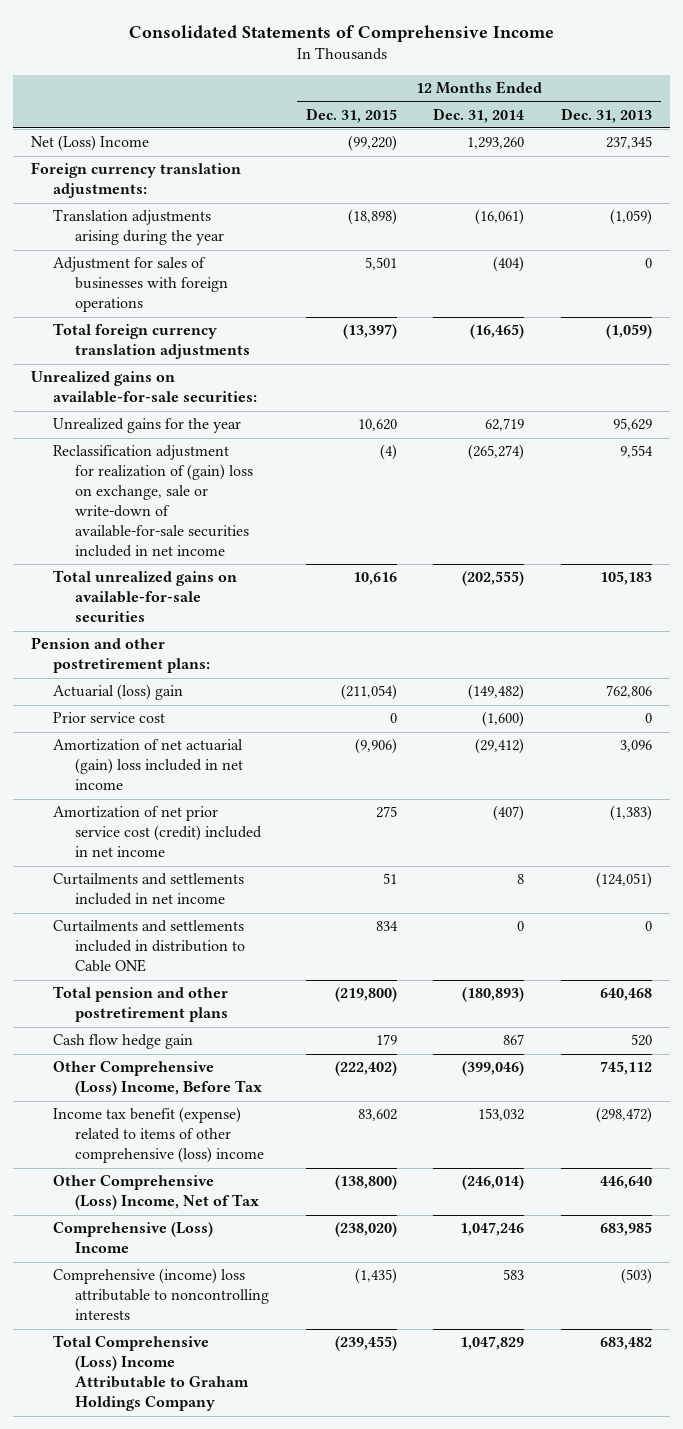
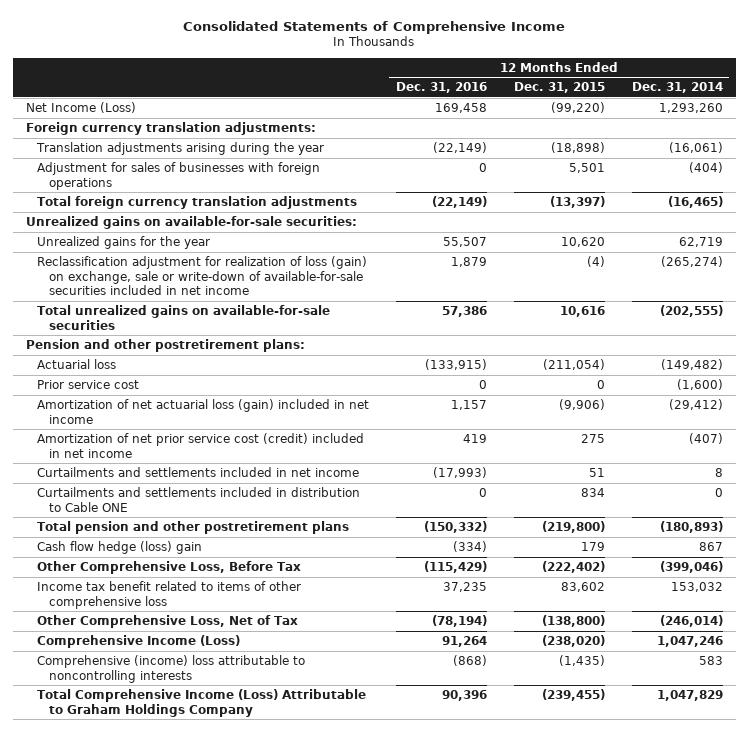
- | 12 Months Ended Dec. 31, 2015 | 12 Months Ended Dec. 31, 2014 | 12 Months Ended Dec. 31, 2013
+ | 12 Months Ended Dec. 31, 2016 | 12 Months Ended Dec. 31, 2015 | 12 Months Ended Dec. 31, 2014
- Net (Loss) Income | (99,220) | 1,293,260 | 237,345
+ Net Income (Loss) | 169,458 | (99,220) | 1,293,260
- Reclassification adjustment for realization of (gain) loss on exchange, sale or write-down of available-for-sale securities included in net income | (4) | (265,274) | 9,554
+ Reclassification adjustment for realization of loss (gain) on exchange, sale or write-down of available-for-sale securities included in net income | 1,879 | (4) | (265,274)
- Actuarial (loss) gain | (211,054) | (149,482) | 762,806
+ Actuarial loss | (133,915) | (211,054) | (149,482)
- Amortization of net actuarial (gain) loss included in net income | (9,906) | (29,412) | 3,096
+ Amortization of net actuarial loss (gain) included in net income | 1,157 | (9,906) | (29,412)
- Cash flow hedge gain | 179 | 867 | 520
- Other Comprehensive (Loss) Income, Before Tax | (222,402) | (399,046) | 745,112
- Income tax benefit (expense) related to items of other comprehensive (loss) income | 83,602 | 153,032 | (298,472)
- Other Comprehensive (Loss) Income, Net of Tax | (138,800) | (246,014) | 446,640
- Comprehensive (Loss) Income | (238,020) | 1,047,246 | 683,985
+ Cash flow hedge (loss) gain | (334) | 179 | 867
+ Other Comprehensive Loss, Before Tax | (115,429) | (222,402) | (399,046)
+ Income tax benefit related to items of other comprehensive loss | 37,235 | 83,602 | 153,032
+ Other Comprehensive Loss, Net of Tax | (78,194) | (138,800) | (246,014)
+ Comprehensive Income (Loss) | 91,264 | (238,020) | 1,047,246
- Total Comprehensive (Loss) Income Attributable to Graham Holdings Company | (239,455) | 1,047,829 | 683,482
+ Total Comprehensive Income (Loss) Attributable to Graham Holdings Company | 90,396 | (239,455) | 1,047,829

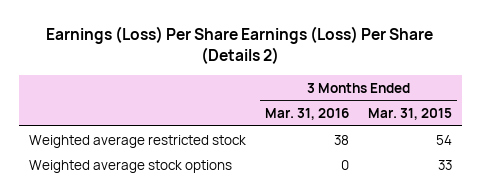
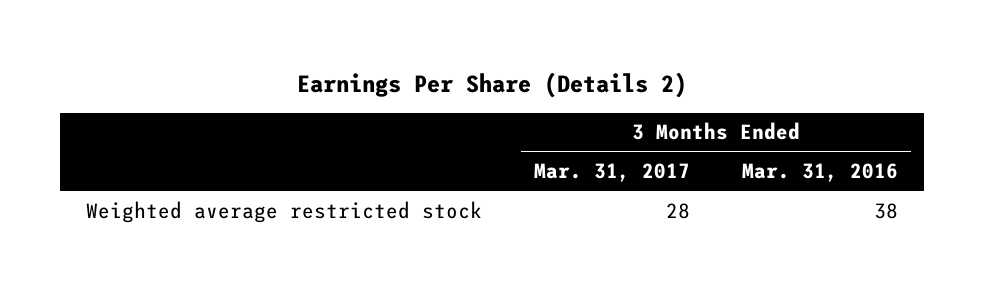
- Earnings (Loss) Per Share Earnings (Loss) Per Share (Details 2)
+ Earnings Per Share (Details 2)
- | 3 Months Ended Mar. 31, 2016 | 3 Months Ended Mar. 31, 2015
+ | 3 Months Ended Mar. 31, 2017 | 3 Months Ended Mar. 31, 2016
- Weighted average stock options | 0 | 33

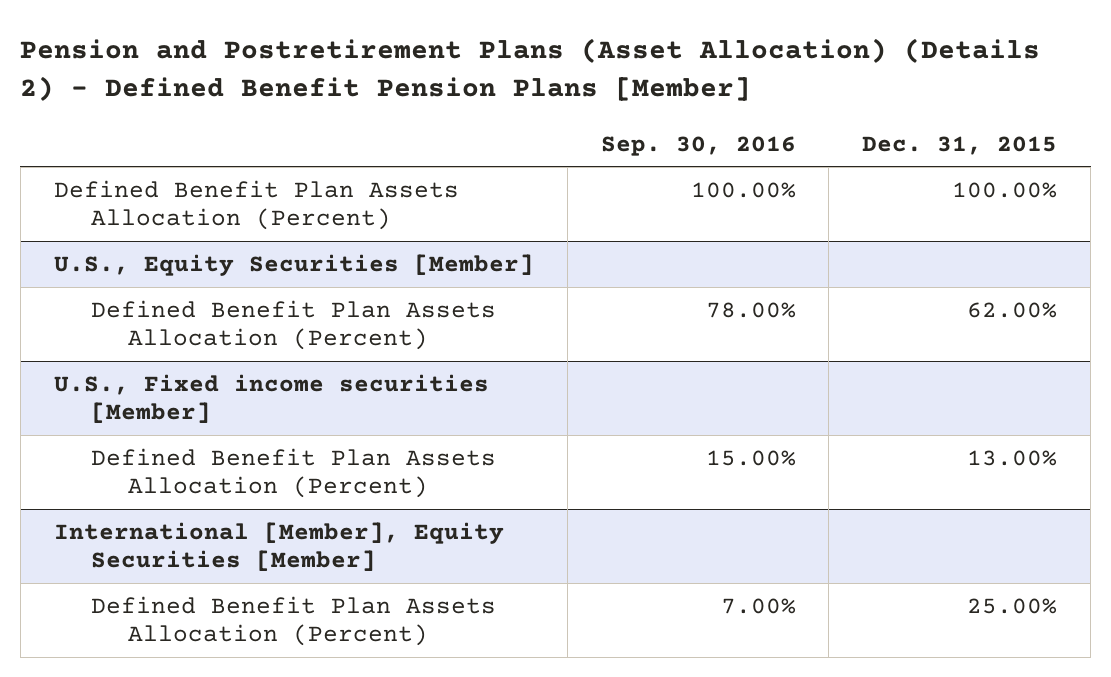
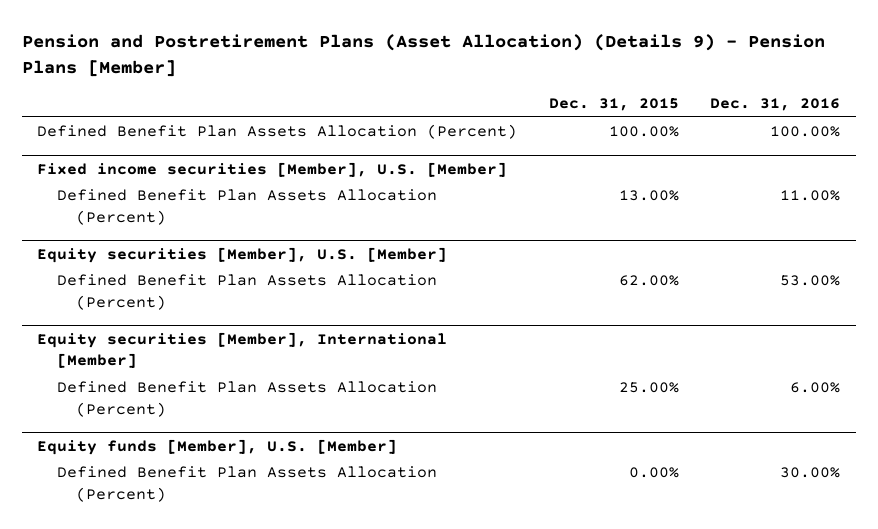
- Pension and Postretirement Plans (Asset Allocation) (Details 2) - Defined Benefit Pension Plans [Member]
+ Pension and Postretirement Plans (Asset Allocation) (Details 9) - Pension Plans [Member]
- | Sep. 30, 2016 | Dec. 31, 2015
+ | Dec. 31, 2015 | Dec. 31, 2016
- U.S., Equity Securities [Member]
- Defined Benefit Plan Assets Allocation (Percent) | 78.00% | 62.00%
- U.S., Fixed income securities [Member]
+ Fixed income securities [Member], U.S. [Member]
- International [Member], Equity Securities [Member]
+ Equity securities [Member], U.S. [Member]
+ Defined Benefit Plan Assets Allocation (Percent) | 62.00% | 53.00%
+ Equity securities [Member], International [Member]
+ Equity funds [Member], U.S. [Member]
+ Defined Benefit Plan Assets Allocation (Percent) | 0.00% | 30.00%

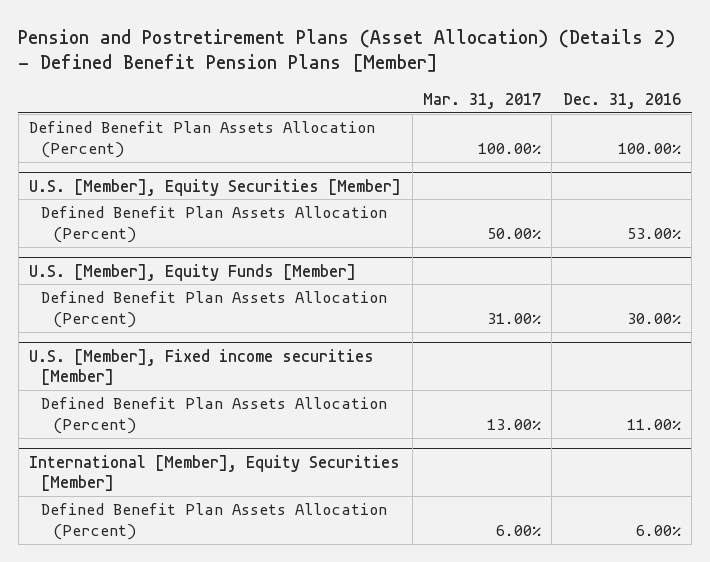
- Pension and Postretirement Plans (Asset Allocation) (Details 9) - Pension Plans [Member]
+ Pension and Postretirement Plans (Asset Allocation) (Details 2) - Defined Benefit Pension Plans [Member]
- | Dec. 31, 2015 | Dec. 31, 2016
+ | Mar. 31, 2017 | Dec. 31, 2016
- Fixed income securities [Member], U.S. [Member]
- Defined Benefit Plan Assets Allocation (Percent) | 13.00% | 11.00%
- Equity securities [Member], U.S. [Member]
+ U.S. [Member], Equity Securities [Member]
- Equity securities [Member], International [Member]
- Defined Benefit Plan Assets Allocation (Percent) | 25.00% | 6.00%
- Equity funds [Member], U.S. [Member]
+ U.S. [Member], Equity Funds [Member]
+ U.S. [Member], Fixed income securities [Member]
+ Defined Benefit Plan Assets Allocation (Percent) | 13.00% | 11.00%
+ International [Member], Equity Securities [Member]
+ Defined Benefit Plan Assets Allocation (Percent) | 6.00% | 6.00%

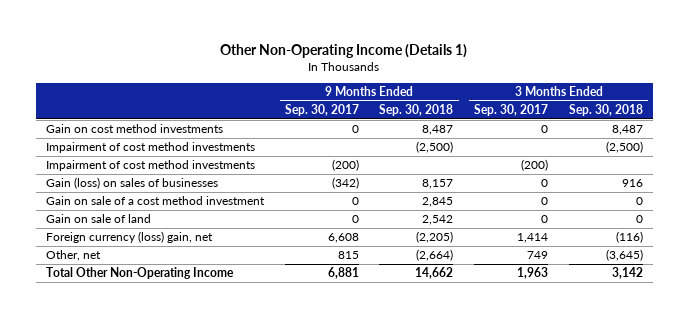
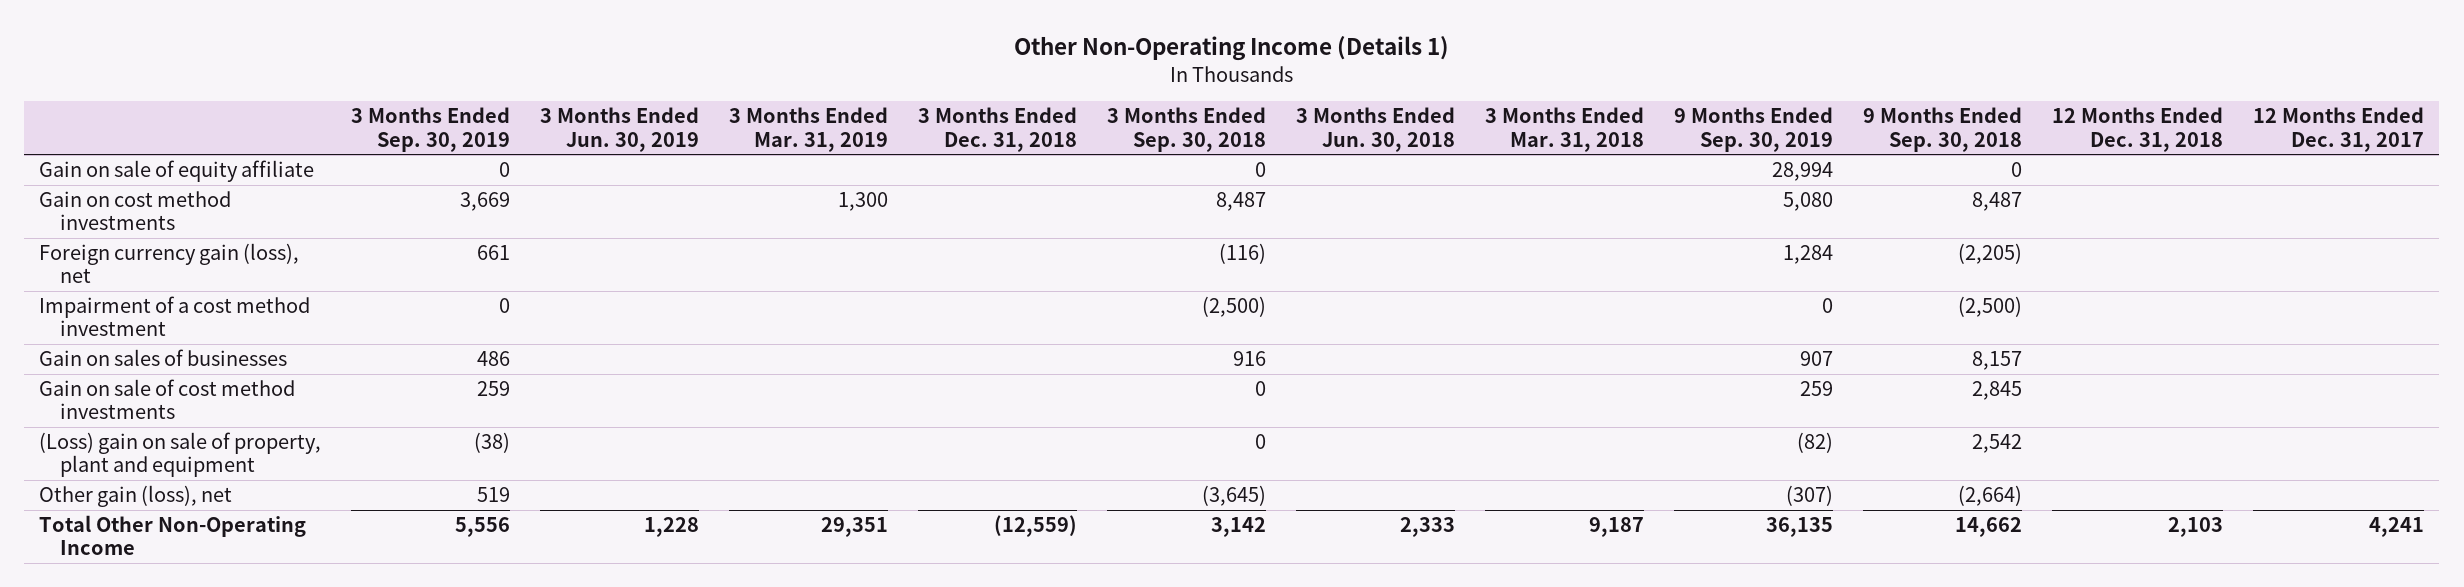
- | 9 Months Ended Sep. 30, 2017 | 9 Months Ended Sep. 30, 2018 | 3 Months Ended Sep. 30, 2017 | 3 Months Ended Sep. 30, 2018
+ | 3 Months Ended Sep. 30, 2019 | 3 Months Ended Jun. 30, 2019 | 3 Months Ended Mar. 31, 2019 | 3 Months Ended Dec. 31, 2018 | 3 Months Ended Sep. 30, 2018 | 3 Months Ended Jun. 30, 2018 | 3 Months Ended Mar. 31, 2018 | 9 Months Ended Sep. 30, 2019 | 9 Months Ended Sep. 30, 2018 | 12 Months Ended Dec. 31, 2018 | 12 Months Ended Dec. 31, 2017
+ Gain on sale of equity affiliate | 0 | | | | 0 | | | 28,994 | 0 | |
- Impairment of cost method investments | | (2,500) | | (2,500)
- Impairment of cost method investments | (200) | | (200) |
- Gain (loss) on sales of businesses | (342) | 8,157 | 0 | 916
- Gain on sale of a cost method investment | 0 | 2,845 | 0 | 0
- Gain on sale of land | 0 | 2,542 | 0 | 0
- Foreign currency (loss) gain, net | 6,608 | (2,205) | 1,414 | (116)
- Other, net | 815 | (2,664) | 749 | (3,645)
+ Foreign currency gain (loss), net | 661 | | | | (116) | | | 1,284 | (2,205) | |
+ Impairment of a cost method investment | 0 | | | | (2,500) | | | 0 | (2,500) | |
+ Gain on sales of businesses | 486 | | | | 916 | | | 907 | 8,157 | |
+ Gain on sale of cost method investments | 259 | | | | 0 | | | 259 | 2,845 | |
+ (Loss) gain on sale of property, plant and equipment | (38) | | | | 0 | | | (82) | 2,542 | |
+ Other gain (loss), net | 519 | | | | (3,645) | | | (307) | (2,664) | |

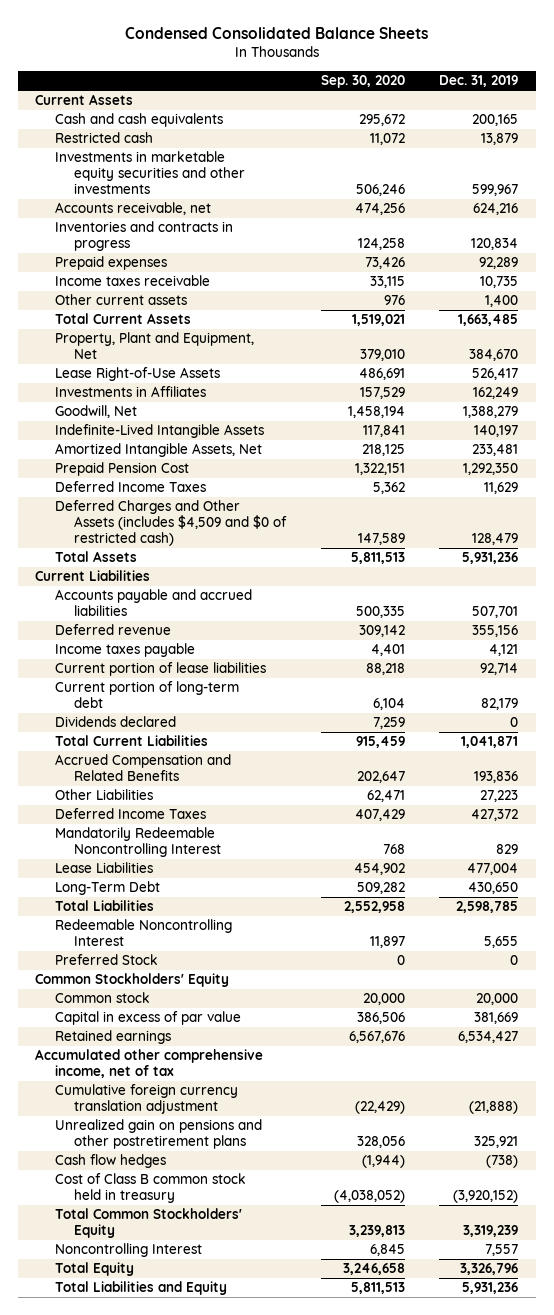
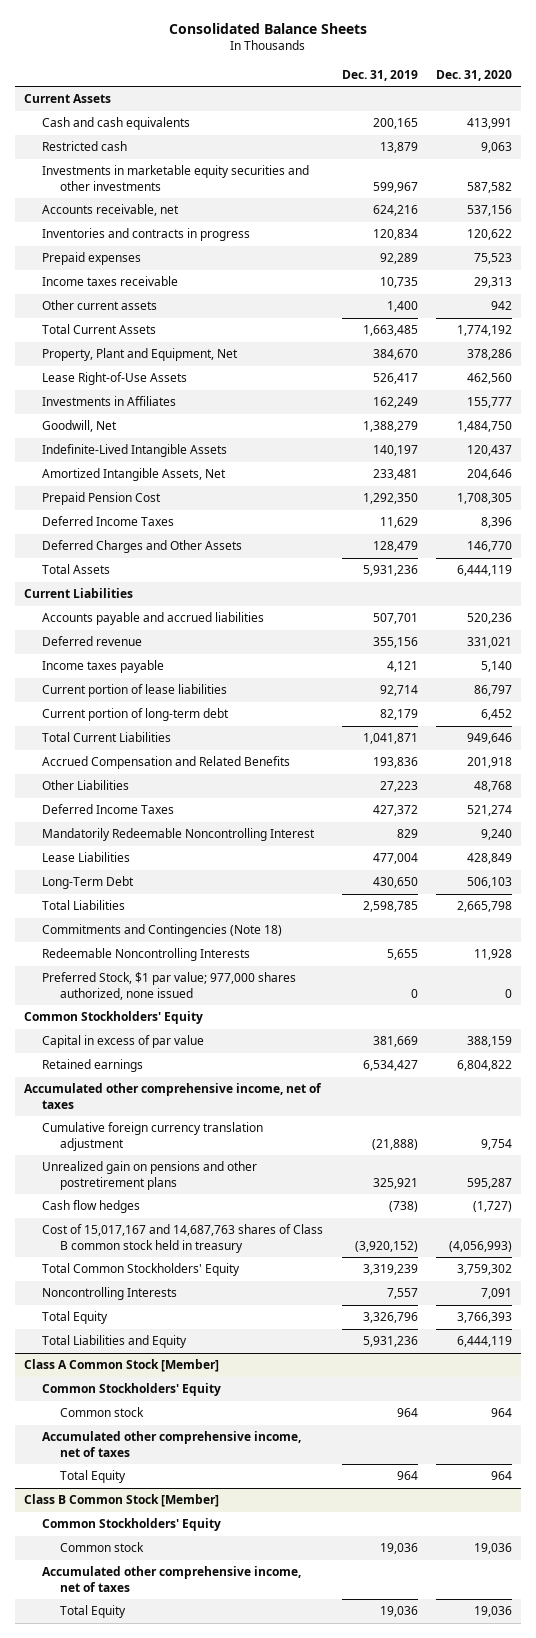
- Condensed Consolidated Balance Sheets
+ Consolidated Balance Sheets
- | Sep. 30, 2020 | Dec. 31, 2019
+ | Dec. 31, 2019 | Dec. 31, 2020
- Deferred Charges and Other Assets (includes $4,509 and $0 of restricted cash) | 147,589 | 128,479
+ Deferred Charges and Other Assets | 128,479 | 146,770
- Dividends declared | 7,259 | 0
- Redeemable Noncontrolling Interest | 11,897 | 5,655
- Preferred Stock | 0 | 0
+ Commitments and Contingencies (Note 18)
+ Redeemable Noncontrolling Interests | 5,655 | 11,928
+ Preferred Stock, $1 par value; 977,000 shares authorized, none issued | 0 | 0
- Common stock | 20,000 | 20,000
- Accumulated other comprehensive income, net of tax
+ Accumulated other comprehensive income, net of taxes
- Cost of Class B common stock held in treasury | (4,038,052) | (3,920,152)
+ Cost of 15,017,167 and 14,687,763 shares of Class B common stock held in treasury | (3,920,152) | (4,056,993)
- Noncontrolling Interest | 6,845 | 7,557
+ Noncontrolling Interests | 7,557 | 7,091
+ Class A Common Stock [Member]
+ Common Stockholders' Equity
+ Common stock | 964 | 964
+ Accumulated other comprehensive income, net of taxes
+ Total Equity | 964 | 964
+ Class B Common Stock [Member]
+ Common Stockholders' Equity
+ Common stock | 19,036 | 19,036
+ Accumulated other comprehensive income, net of taxes
+ Total Equity | 19,036 | 19,036

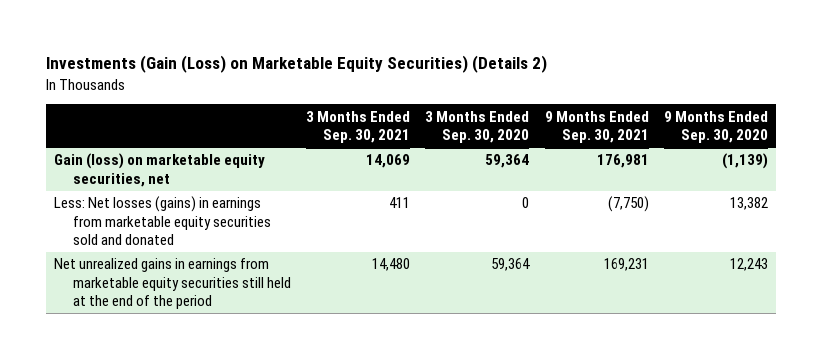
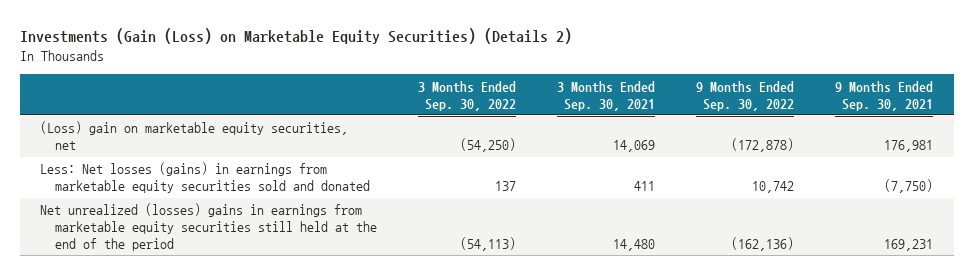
- | 3 Months Ended Sep. 30, 2021 | 3 Months Ended Sep. 30, 2020 | 9 Months Ended Sep. 30, 2021 | 9 Months Ended Sep. 30, 2020
+ | 3 Months Ended Sep. 30, 2022 | 3 Months Ended Sep. 30, 2021 | 9 Months Ended Sep. 30, 2022 | 9 Months Ended Sep. 30, 2021
- Gain (loss) on marketable equity securities, net | 14,069 | 59,364 | 176,981 | (1,139)
+ (Loss) gain on marketable equity securities, net | (54,250) | 14,069 | (172,878) | 176,981
- Net unrealized gains in earnings from marketable equity securities still held at the end of the period | 14,480 | 59,364 | 169,231 | 12,243
+ Net unrealized (losses) gains in earnings from marketable equity securities still held at the end of the period | (54,113) | 14,480 | (162,136) | 169,231

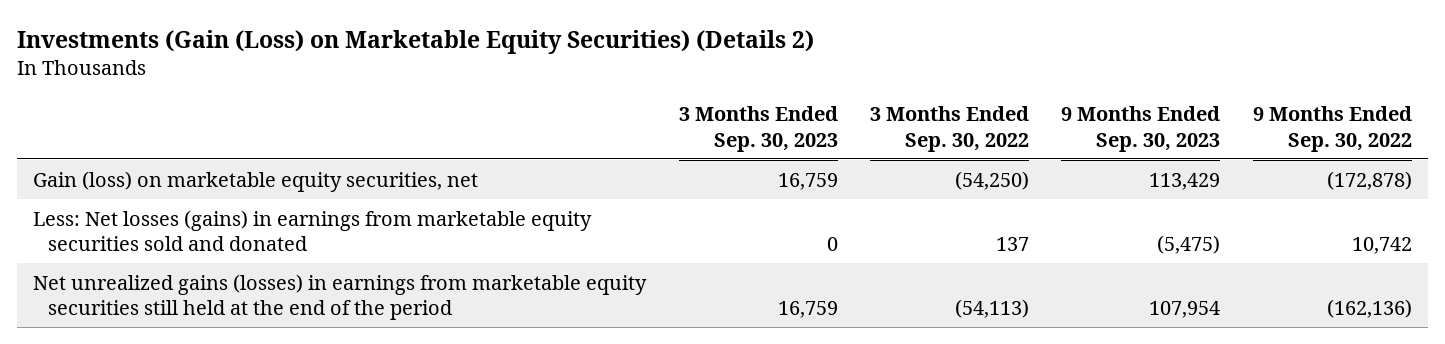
- | 3 Months Ended Sep. 30, 2022 | 3 Months Ended Sep. 30, 2021 | 9 Months Ended Sep. 30, 2022 | 9 Months Ended Sep. 30, 2021
+ | 3 Months Ended Sep. 30, 2023 | 3 Months Ended Sep. 30, 2022 | 9 Months Ended Sep. 30, 2023 | 9 Months Ended Sep. 30, 2022
- (Loss) gain on marketable equity securities, net | (54,250) | 14,069 | (172,878) | 176,981
+ Gain (loss) on marketable equity securities, net | 16,759 | (54,250) | 113,429 | (172,878)
- Net unrealized (losses) gains in earnings from marketable equity securities still held at the end of the period | (54,113) | 14,480 | (162,136) | 169,231
+ Net unrealized gains (losses) in earnings from marketable equity securities still held at the end of the period | 16,759 | (54,113) | 107,954 | (162,136)

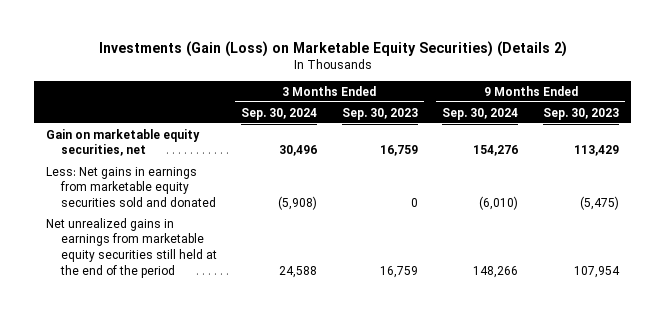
- | 3 Months Ended Sep. 30, 2023 | 3 Months Ended Sep. 30, 2022 | 9 Months Ended Sep. 30, 2023 | 9 Months Ended Sep. 30, 2022
+ | 3 Months Ended Sep. 30, 2024 | 3 Months Ended Sep. 30, 2023 | 9 Months Ended Sep. 30, 2024 | 9 Months Ended Sep. 30, 2023
- Gain (loss) on marketable equity securities, net | 16,759 | (54,250) | 113,429 | (172,878)
- Less: Net losses (gains) in earnings from marketable equity securities sold and donated | 0 | 137 | (5,475) | 10,742
- Net unrealized gains (losses) in earnings from marketable equity securities still held at the end of the period | 16,759 | (54,113) | 107,954 | (162,136)
+ Gain on marketable equity securities, net | 30,496 | 16,759 | 154,276 | 113,429
+ Less: Net gains in earnings from marketable equity securities sold and donated | (5,908) | 0 | (6,010) | (5,475)
+ Net unrealized gains in earnings from marketable equity securities still held at the end of the period | 24,588 | 16,759 | 148,266 | 107,954

